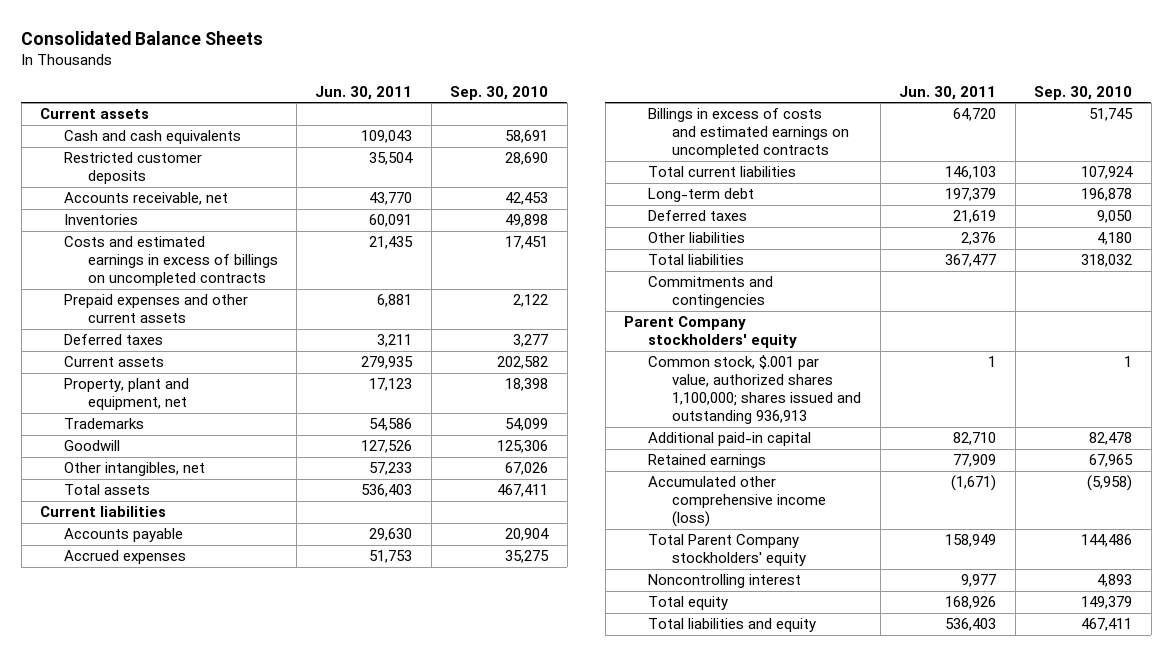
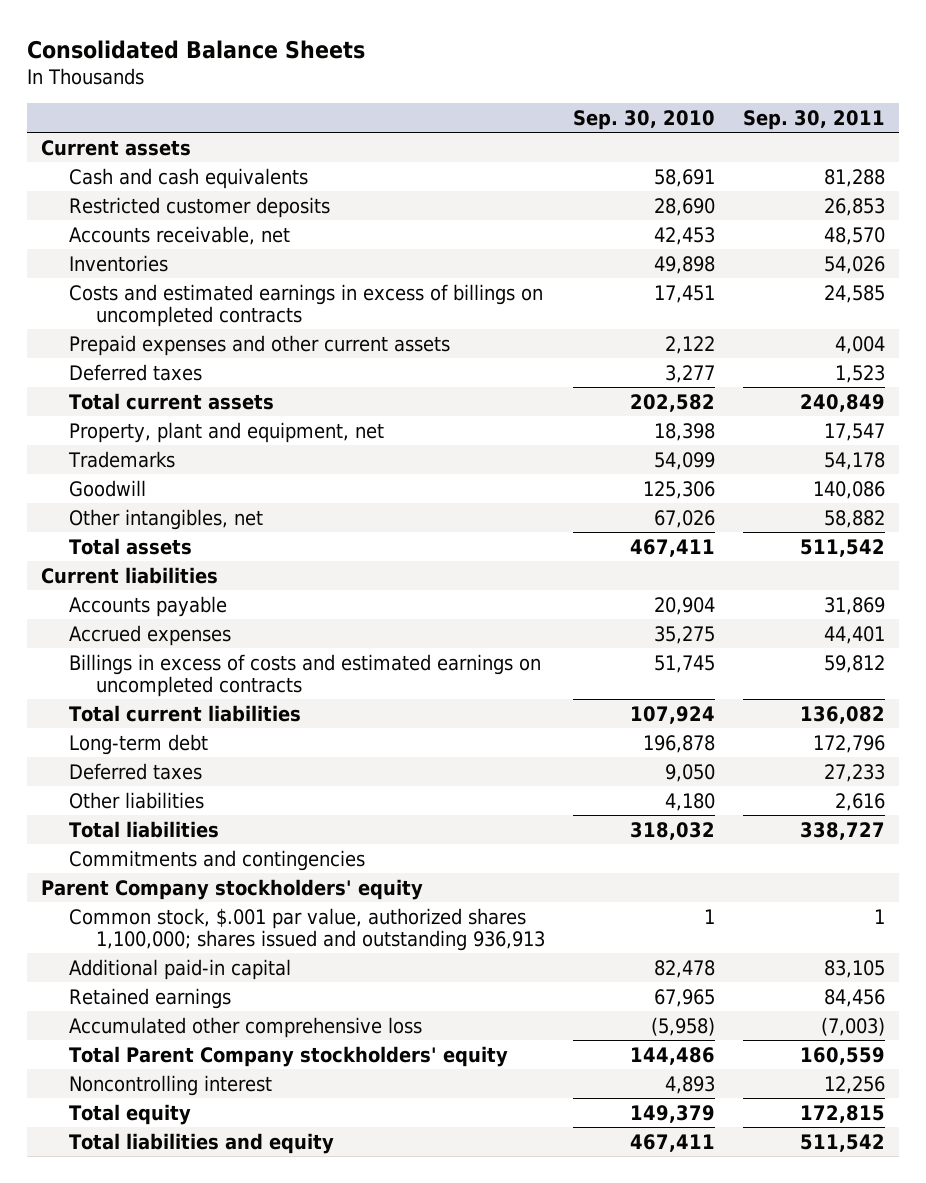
- | Jun. 30, 2011 | Sep. 30, 2010
+ | Sep. 30, 2010 | Sep. 30, 2011
- Current assets | 279,935 | 202,582
+ Total current assets | 202,582 | 240,849
- Accumulated other comprehensive income (loss) | (1,671) | (5,958)
+ Accumulated other comprehensive loss | (5,958) | (7,003)

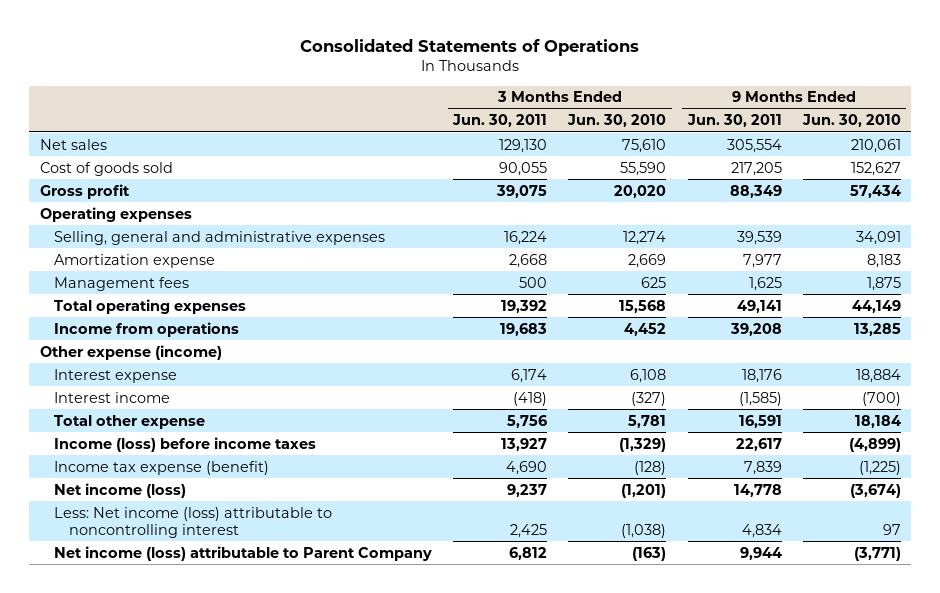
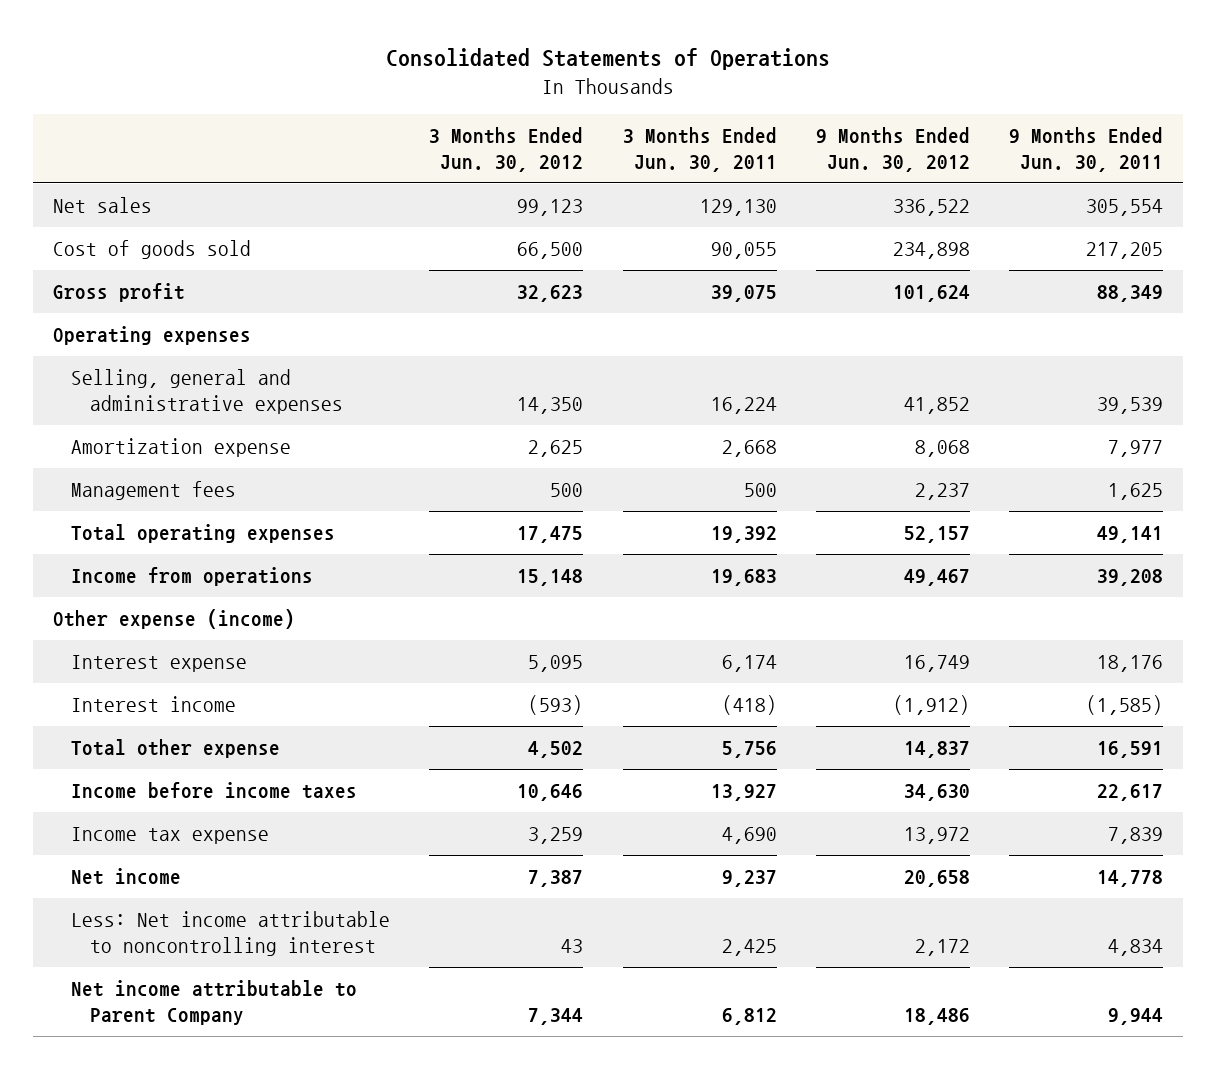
- | 3 Months Ended Jun. 30, 2011 | 3 Months Ended Jun. 30, 2010 | 9 Months Ended Jun. 30, 2011 | 9 Months Ended Jun. 30, 2010
+ | 3 Months Ended Jun. 30, 2012 | 3 Months Ended Jun. 30, 2011 | 9 Months Ended Jun. 30, 2012 | 9 Months Ended Jun. 30, 2011
- Income (loss) before income taxes | 13,927 | (1,329) | 22,617 | (4,899)
- Income tax expense (benefit) | 4,690 | (128) | 7,839 | (1,225)
- Net income (loss) | 9,237 | (1,201) | 14,778 | (3,674)
- Less: Net income (loss) attributable to noncontrolling interest | 2,425 | (1,038) | 4,834 | 97
- Net income (loss) attributable to Parent Company | 6,812 | (163) | 9,944 | (3,771)
+ Income before income taxes | 10,646 | 13,927 | 34,630 | 22,617
+ Income tax expense | 3,259 | 4,690 | 13,972 | 7,839
+ Net income | 7,387 | 9,237 | 20,658 | 14,778
+ Less: Net income attributable to noncontrolling interest | 43 | 2,425 | 2,172 | 4,834
+ Net income attributable to Parent Company | 7,344 | 6,812 | 18,486 | 9,944

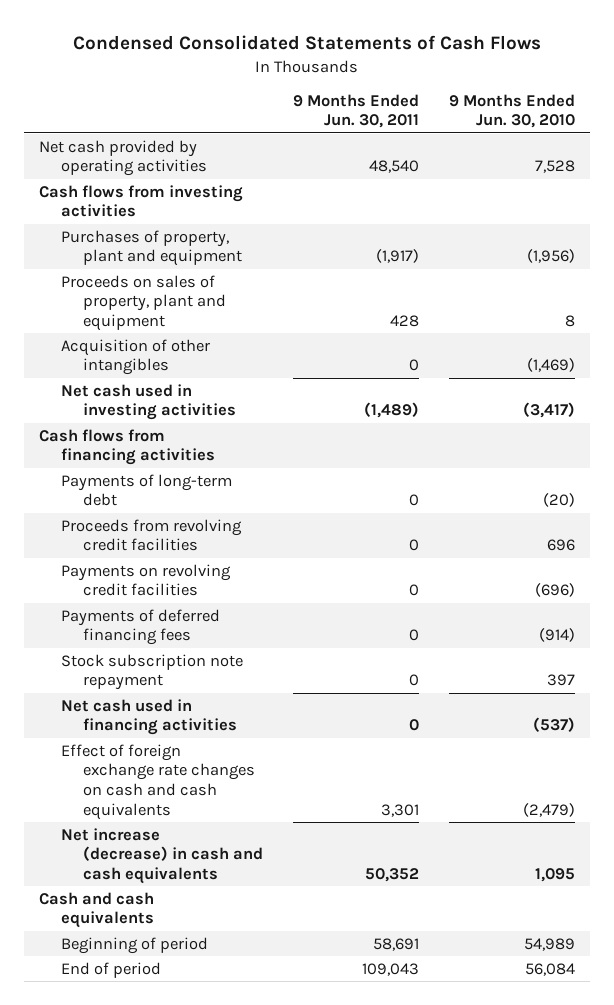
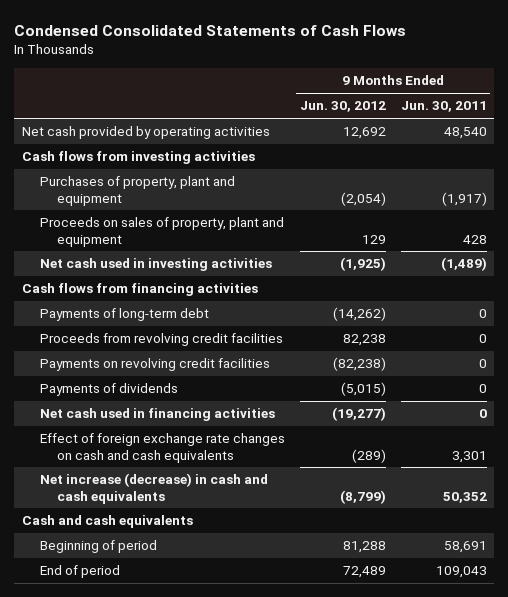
- | 9 Months Ended Jun. 30, 2011 | 9 Months Ended Jun. 30, 2010
+ | 9 Months Ended Jun. 30, 2012 | 9 Months Ended Jun. 30, 2011
- Acquisition of other intangibles | 0 | (1,469)
- Payments of deferred financing fees | 0 | (914)
- Stock subscription note repayment | 0 | 397
+ Payments of dividends | (5,015) | 0

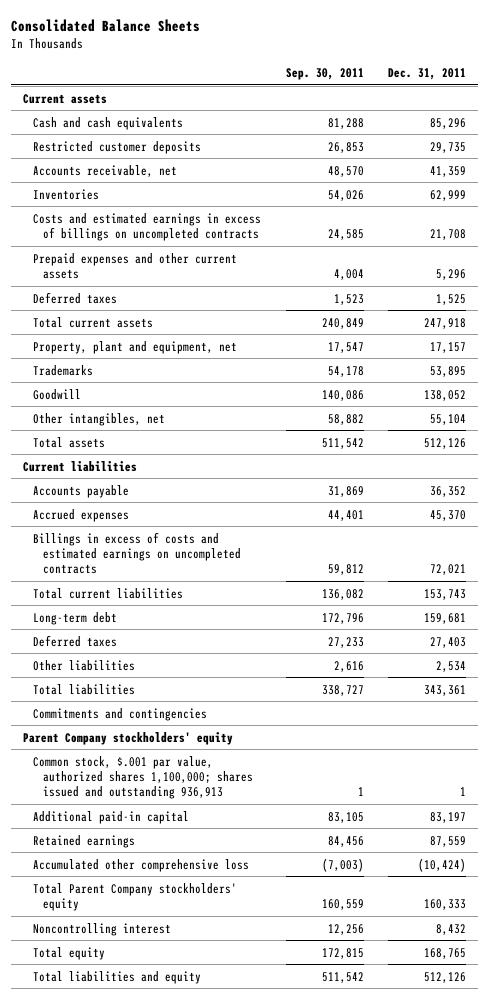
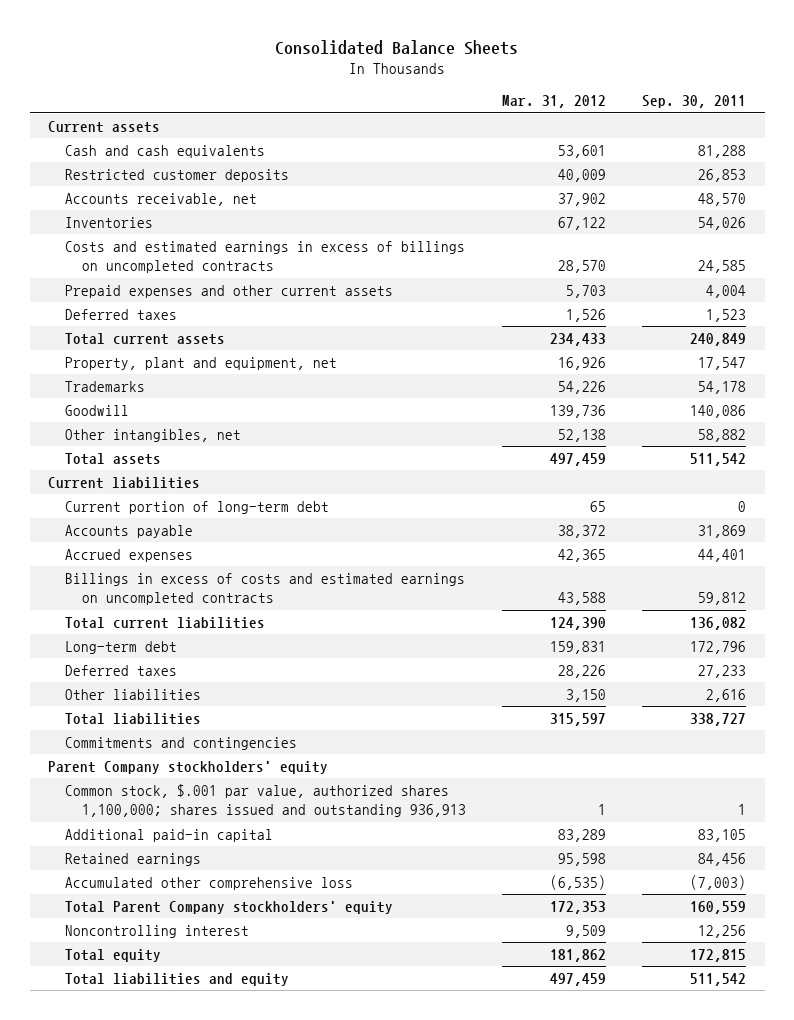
- | Sep. 30, 2011 | Dec. 31, 2011
+ | Mar. 31, 2012 | Sep. 30, 2011
+ Current portion of long-term debt | 65 | 0

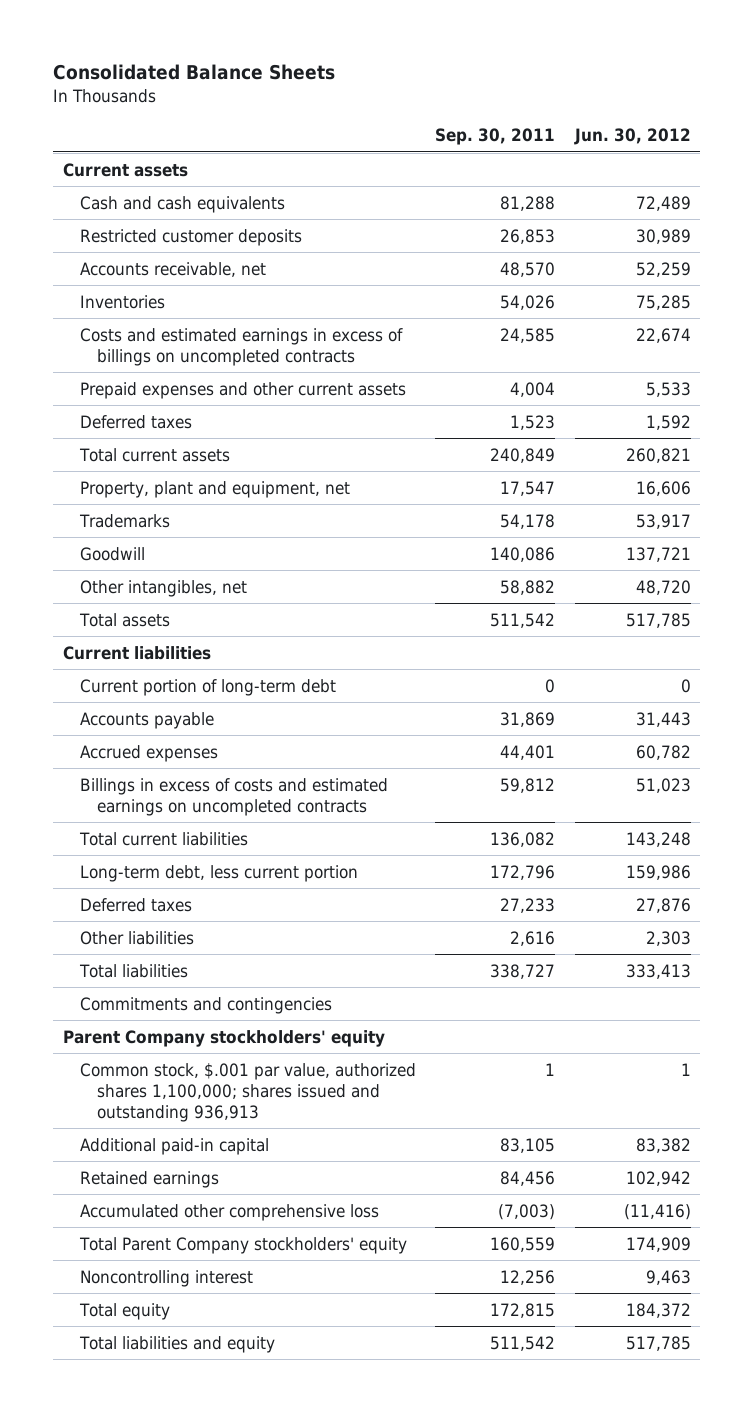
- | Mar. 31, 2012 | Sep. 30, 2011
+ | Sep. 30, 2011 | Jun. 30, 2012
- Long-term debt | 159,831 | 172,796
+ Long-term debt, less current portion | 172,796 | 159,986

